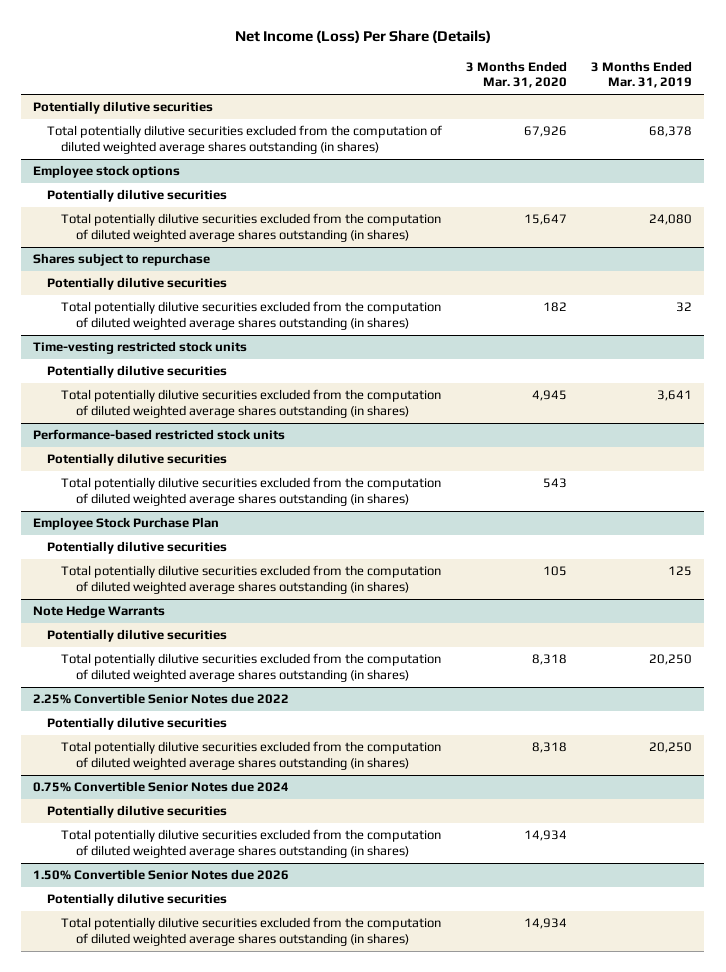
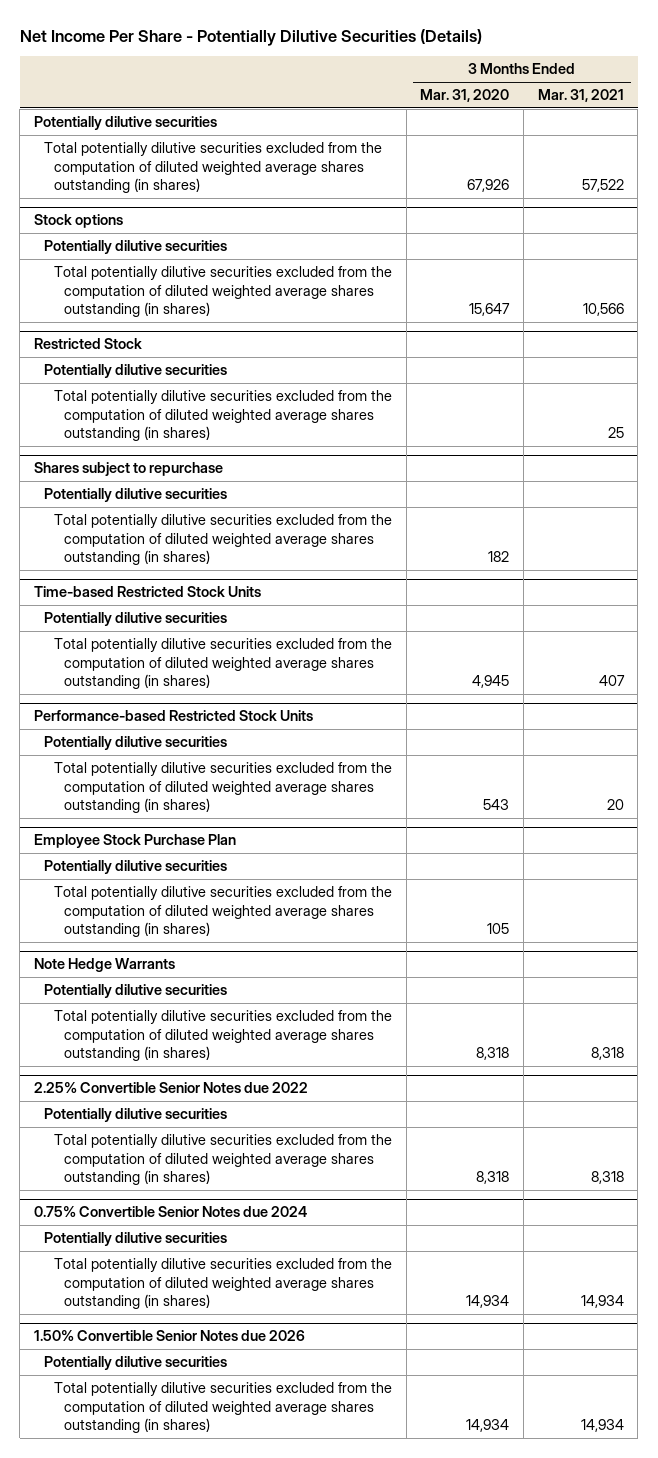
- Net Income (Loss) Per Share (Details)
+ Net Income Per Share - Potentially Dilutive Securities (Details)
- | 3 Months Ended Mar. 31, 2020 | 3 Months Ended Mar. 31, 2019
+ | 3 Months Ended Mar. 31, 2020 | 3 Months Ended Mar. 31, 2021
- Employee stock options
+ Stock options
+ Restricted Stock
+ Potentially dilutive securities
+ Total potentially dilutive securities excluded from the computation of diluted weighted average shares outstanding (in shares) | | 25
- Time-vesting restricted stock units
+ Time-based Restricted Stock Units
- Performance-based restricted stock units
+ Performance-based Restricted Stock Units

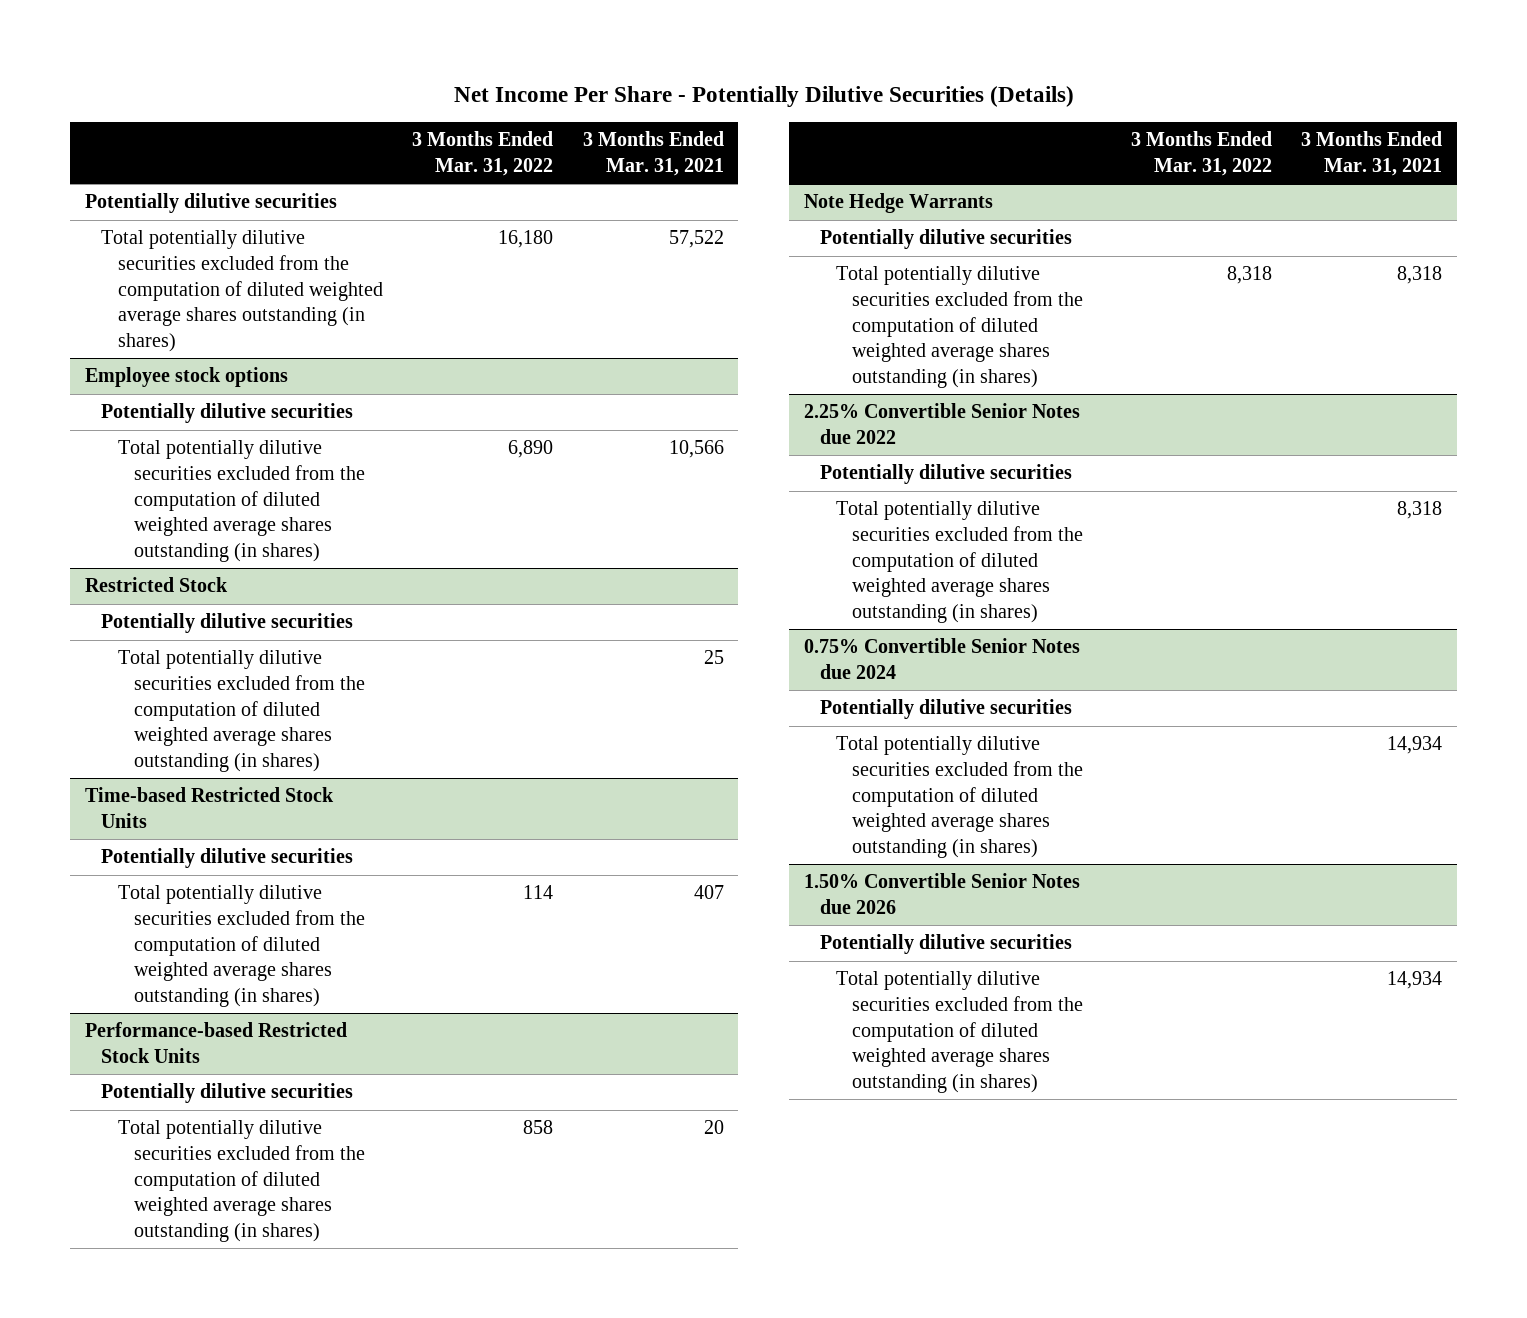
- | 3 Months Ended Mar. 31, 2020 | 3 Months Ended Mar. 31, 2021
+ | 3 Months Ended Mar. 31, 2022 | 3 Months Ended Mar. 31, 2021
- Stock options
+ Employee stock options
- Shares subject to repurchase
- Potentially dilutive securities
- Total potentially dilutive securities excluded from the computation of diluted weighted average shares outstanding (in shares) | 182 |
- Employee Stock Purchase Plan
- Potentially dilutive securities
- Total potentially dilutive securities excluded from the computation of diluted weighted average shares outstanding (in shares) | 105 |

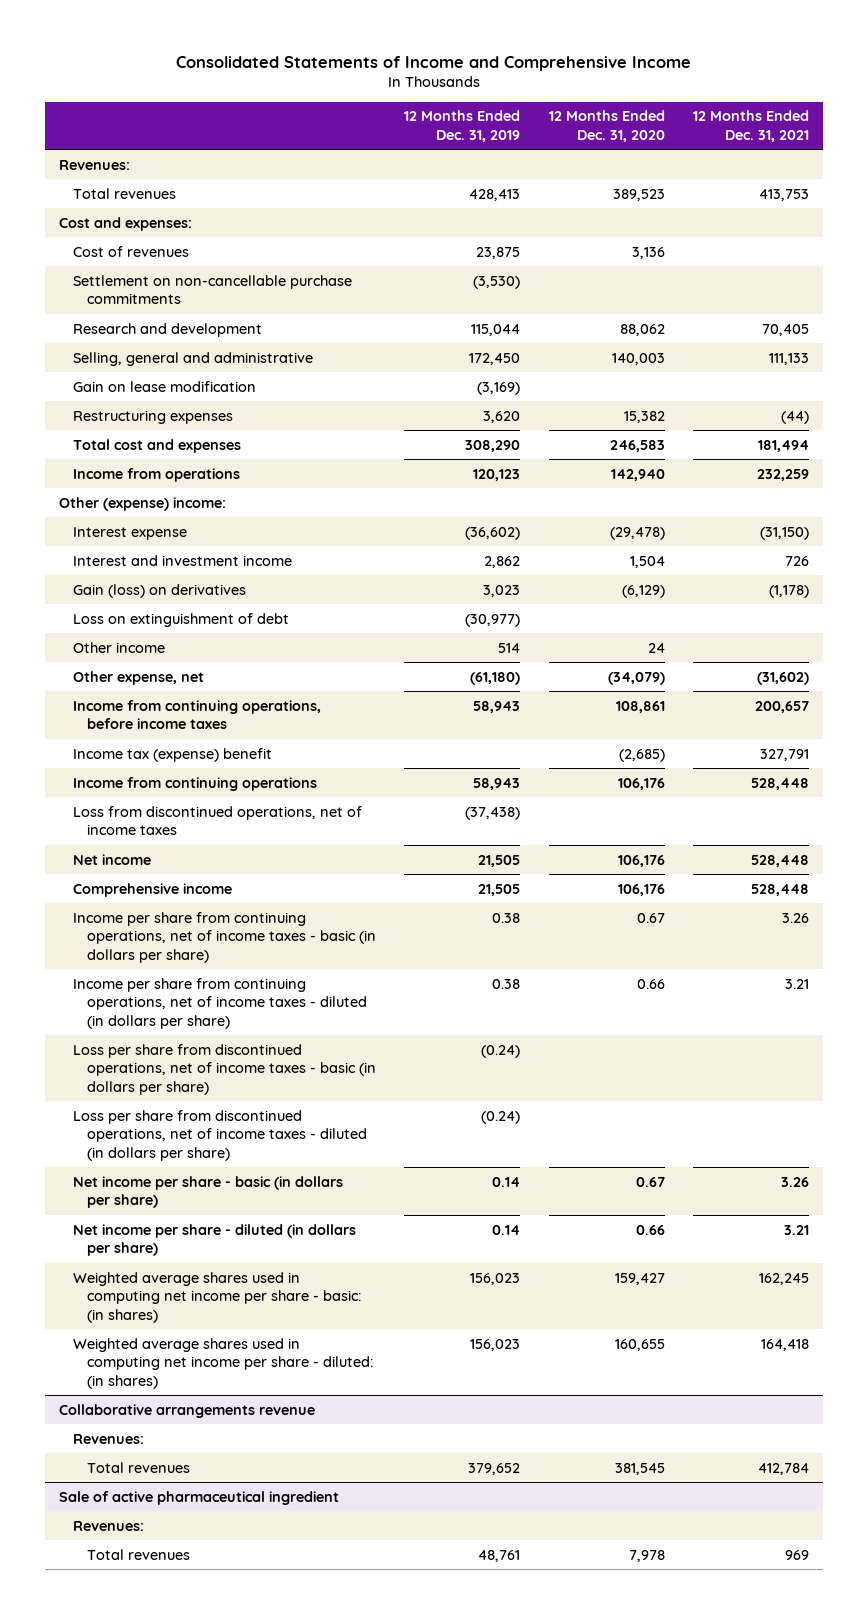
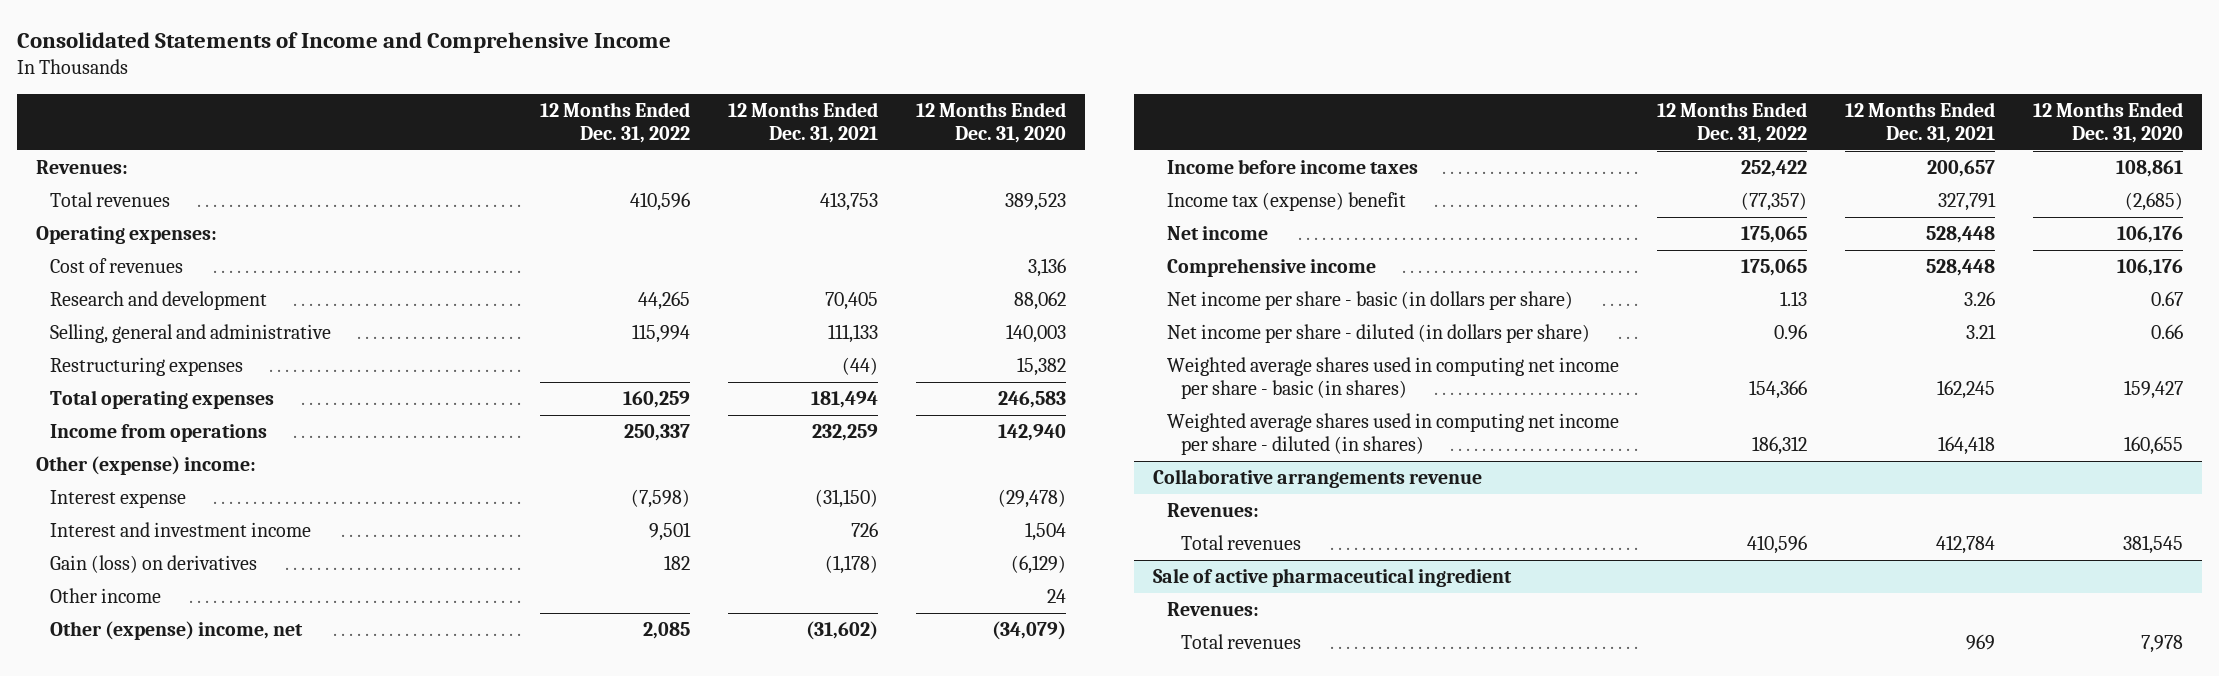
- | 12 Months Ended Dec. 31, 2019 | 12 Months Ended Dec. 31, 2020 | 12 Months Ended Dec. 31, 2021
+ | 12 Months Ended Dec. 31, 2022 | 12 Months Ended Dec. 31, 2021 | 12 Months Ended Dec. 31, 2020
- Cost and expenses:
+ Operating expenses:
- Settlement on non-cancellable purchase commitments | (3,530) | |
- Gain on lease modification | (3,169) | |
- Total cost and expenses | 308,290 | 246,583 | 181,494
+ Total operating expenses | 160,259 | 181,494 | 246,583
- Loss on extinguishment of debt | (30,977) | |
- Other expense, net | (61,180) | (34,079) | (31,602)
- Income from continuing operations, before income taxes | 58,943 | 108,861 | 200,657
+ Other (expense) income, net | 2,085 | (31,602) | (34,079)
+ Income before income taxes | 252,422 | 200,657 | 108,861
- Income from continuing operations | 58,943 | 106,176 | 528,448
- Loss from discontinued operations, net of income taxes | (37,438) | |
- Income per share from continuing operations, net of income taxes - basic (in dollars per share) | 0.38 | 0.67 | 3.26
- Income per share from continuing operations, net of income taxes - diluted (in dollars per share) | 0.38 | 0.66 | 3.21
- Loss per share from discontinued operations, net of income taxes - basic (in dollars per share) | (0.24) | |
- Loss per share from discontinued operations, net of income taxes - diluted (in dollars per share) | (0.24) | |
- Weighted average shares used in computing net income per share - basic: (in shares) | 156,023 | 159,427 | 162,245
- Weighted average shares used in computing net income per share - diluted: (in shares) | 156,023 | 160,655 | 164,418
+ Weighted average shares used in computing net income per share - basic (in shares) | 154,366 | 162,245 | 159,427
+ Weighted average shares used in computing net income per share - diluted (in shares) | 186,312 | 164,418 | 160,655

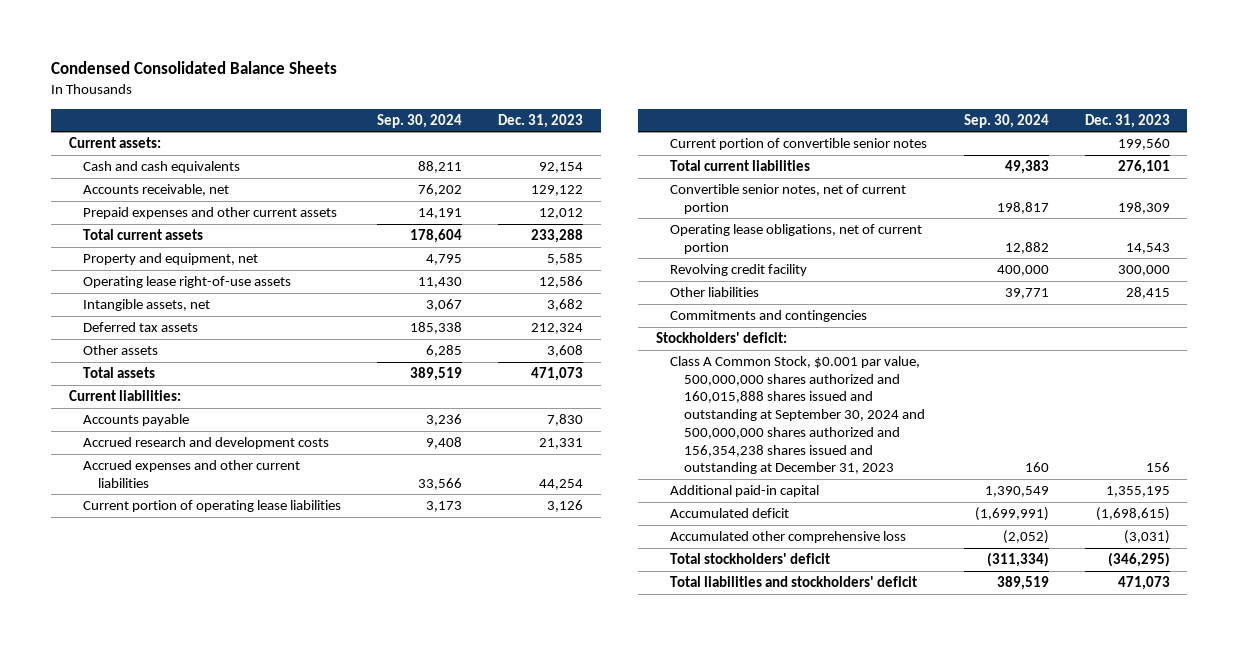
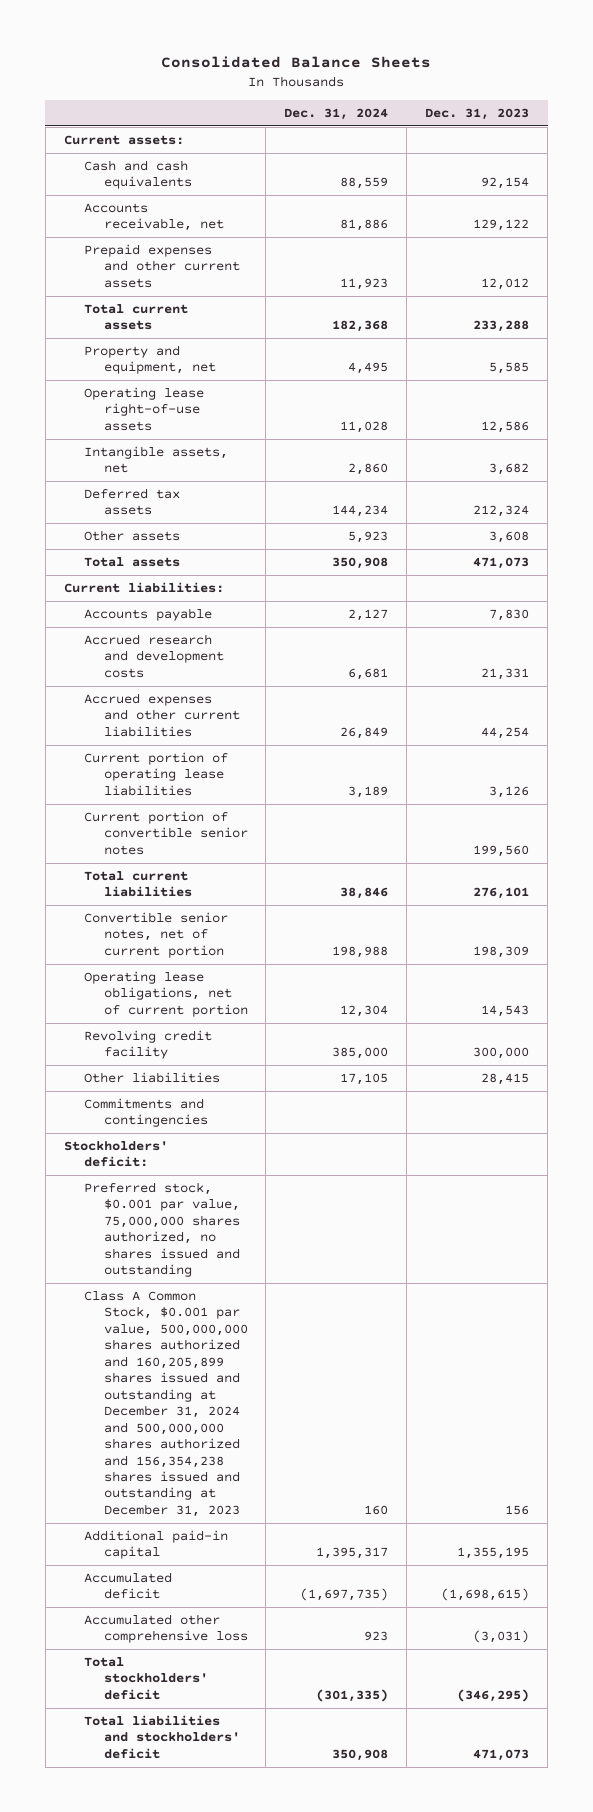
- Condensed Consolidated Balance Sheets
+ Consolidated Balance Sheets
- | Sep. 30, 2024 | Dec. 31, 2023
+ | Dec. 31, 2024 | Dec. 31, 2023
- Class A Common Stock, $0.001 par value, 500,000,000 shares authorized and 160,015,888 shares issued and outstanding at September 30, 2024 and 500,000,000 shares authorized and 156,354,238 shares issued and outstanding at December 31, 2023 | 160 | 156
+ Preferred stock, $0.001 par value, 75,000,000 shares authorized, no shares issued and outstanding
+ Class A Common Stock, $0.001 par value, 500,000,000 shares authorized and 160,205,899 shares issued and outstanding at December 31, 2024 and 500,000,000 shares authorized and 156,354,238 shares issued and outstanding at December 31, 2023 | 160 | 156

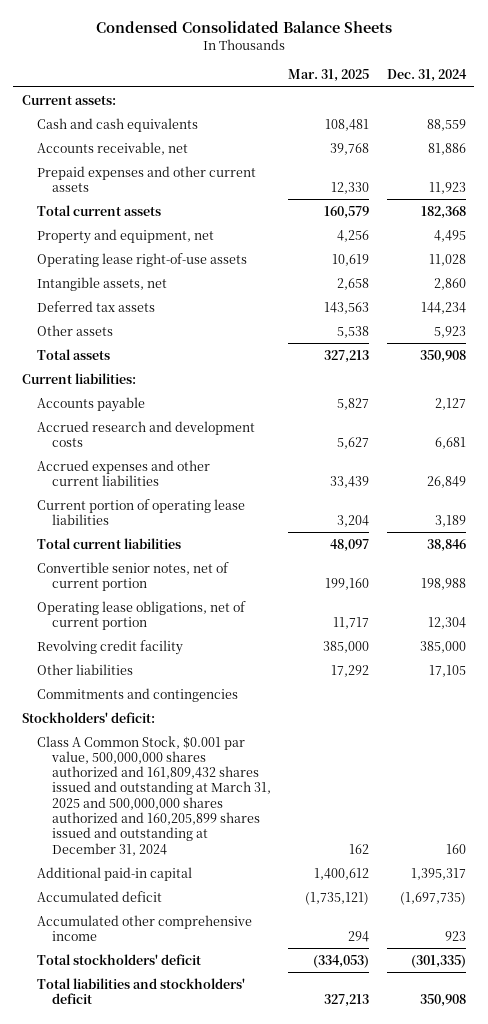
- Consolidated Balance Sheets
+ Condensed Consolidated Balance Sheets
- | Dec. 31, 2024 | Dec. 31, 2023
+ | Mar. 31, 2025 | Dec. 31, 2024
- Current portion of convertible senior notes | | 199,560
- Preferred stock, $0.001 par value, 75,000,000 shares authorized, no shares issued and outstanding
- Class A Common Stock, $0.001 par value, 500,000,000 shares authorized and 160,205,899 shares issued and outstanding at December 31, 2024 and 500,000,000 shares authorized and 156,354,238 shares issued and outstanding at December 31, 2023 | 160 | 156
+ Class A Common Stock, $0.001 par value, 500,000,000 shares authorized and 161,809,432 shares issued and outstanding at March 31, 2025 and 500,000,000 shares authorized and 160,205,899 shares issued and outstanding at December 31, 2024 | 162 | 160
- Accumulated other comprehensive loss | 923 | (3,031)
+ Accumulated other comprehensive income | 294 | 923

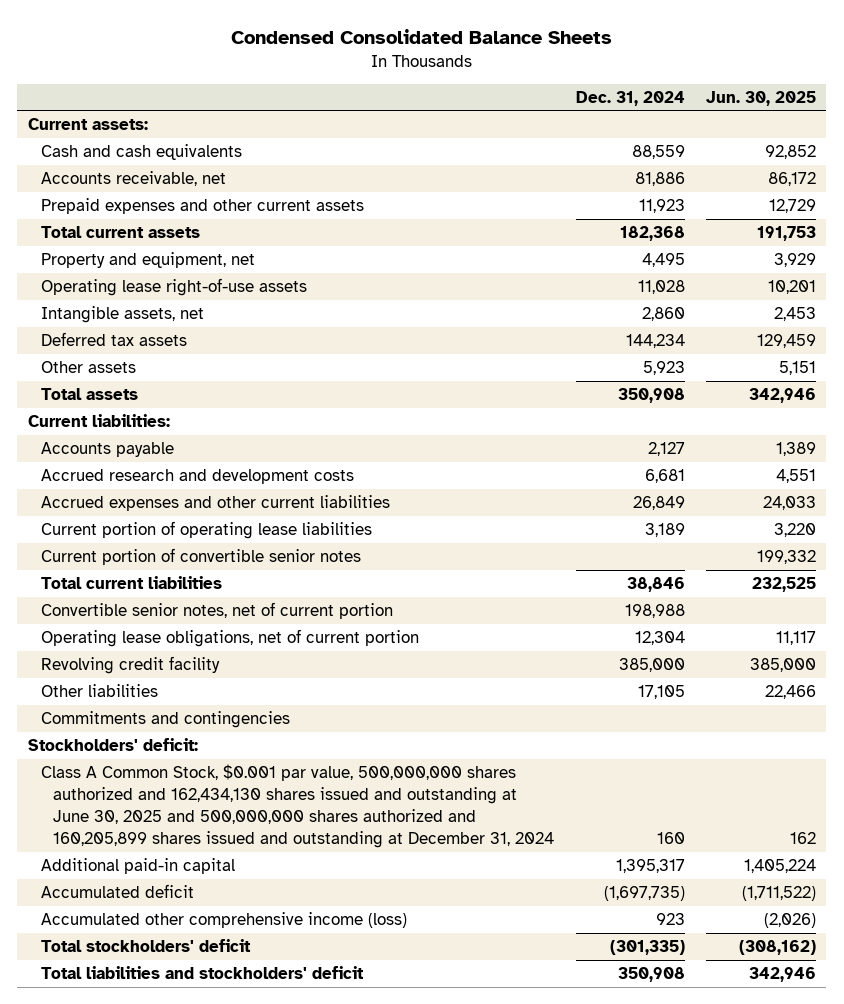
- | Mar. 31, 2025 | Dec. 31, 2024
+ | Dec. 31, 2024 | Jun. 30, 2025
+ Current portion of convertible senior notes | | 199,332
- Class A Common Stock, $0.001 par value, 500,000,000 shares authorized and 161,809,432 shares issued and outstanding at March 31, 2025 and 500,000,000 shares authorized and 160,205,899 shares issued and outstanding at December 31, 2024 | 162 | 160
+ Class A Common Stock, $0.001 par value, 500,000,000 shares authorized and 162,434,130 shares issued and outstanding at June 30, 2025 and 500,000,000 shares authorized and 160,205,899 shares issued and outstanding at December 31, 2024 | 160 | 162
- Accumulated other comprehensive income | 294 | 923
+ Accumulated other comprehensive income (loss) | 923 | (2,026)

